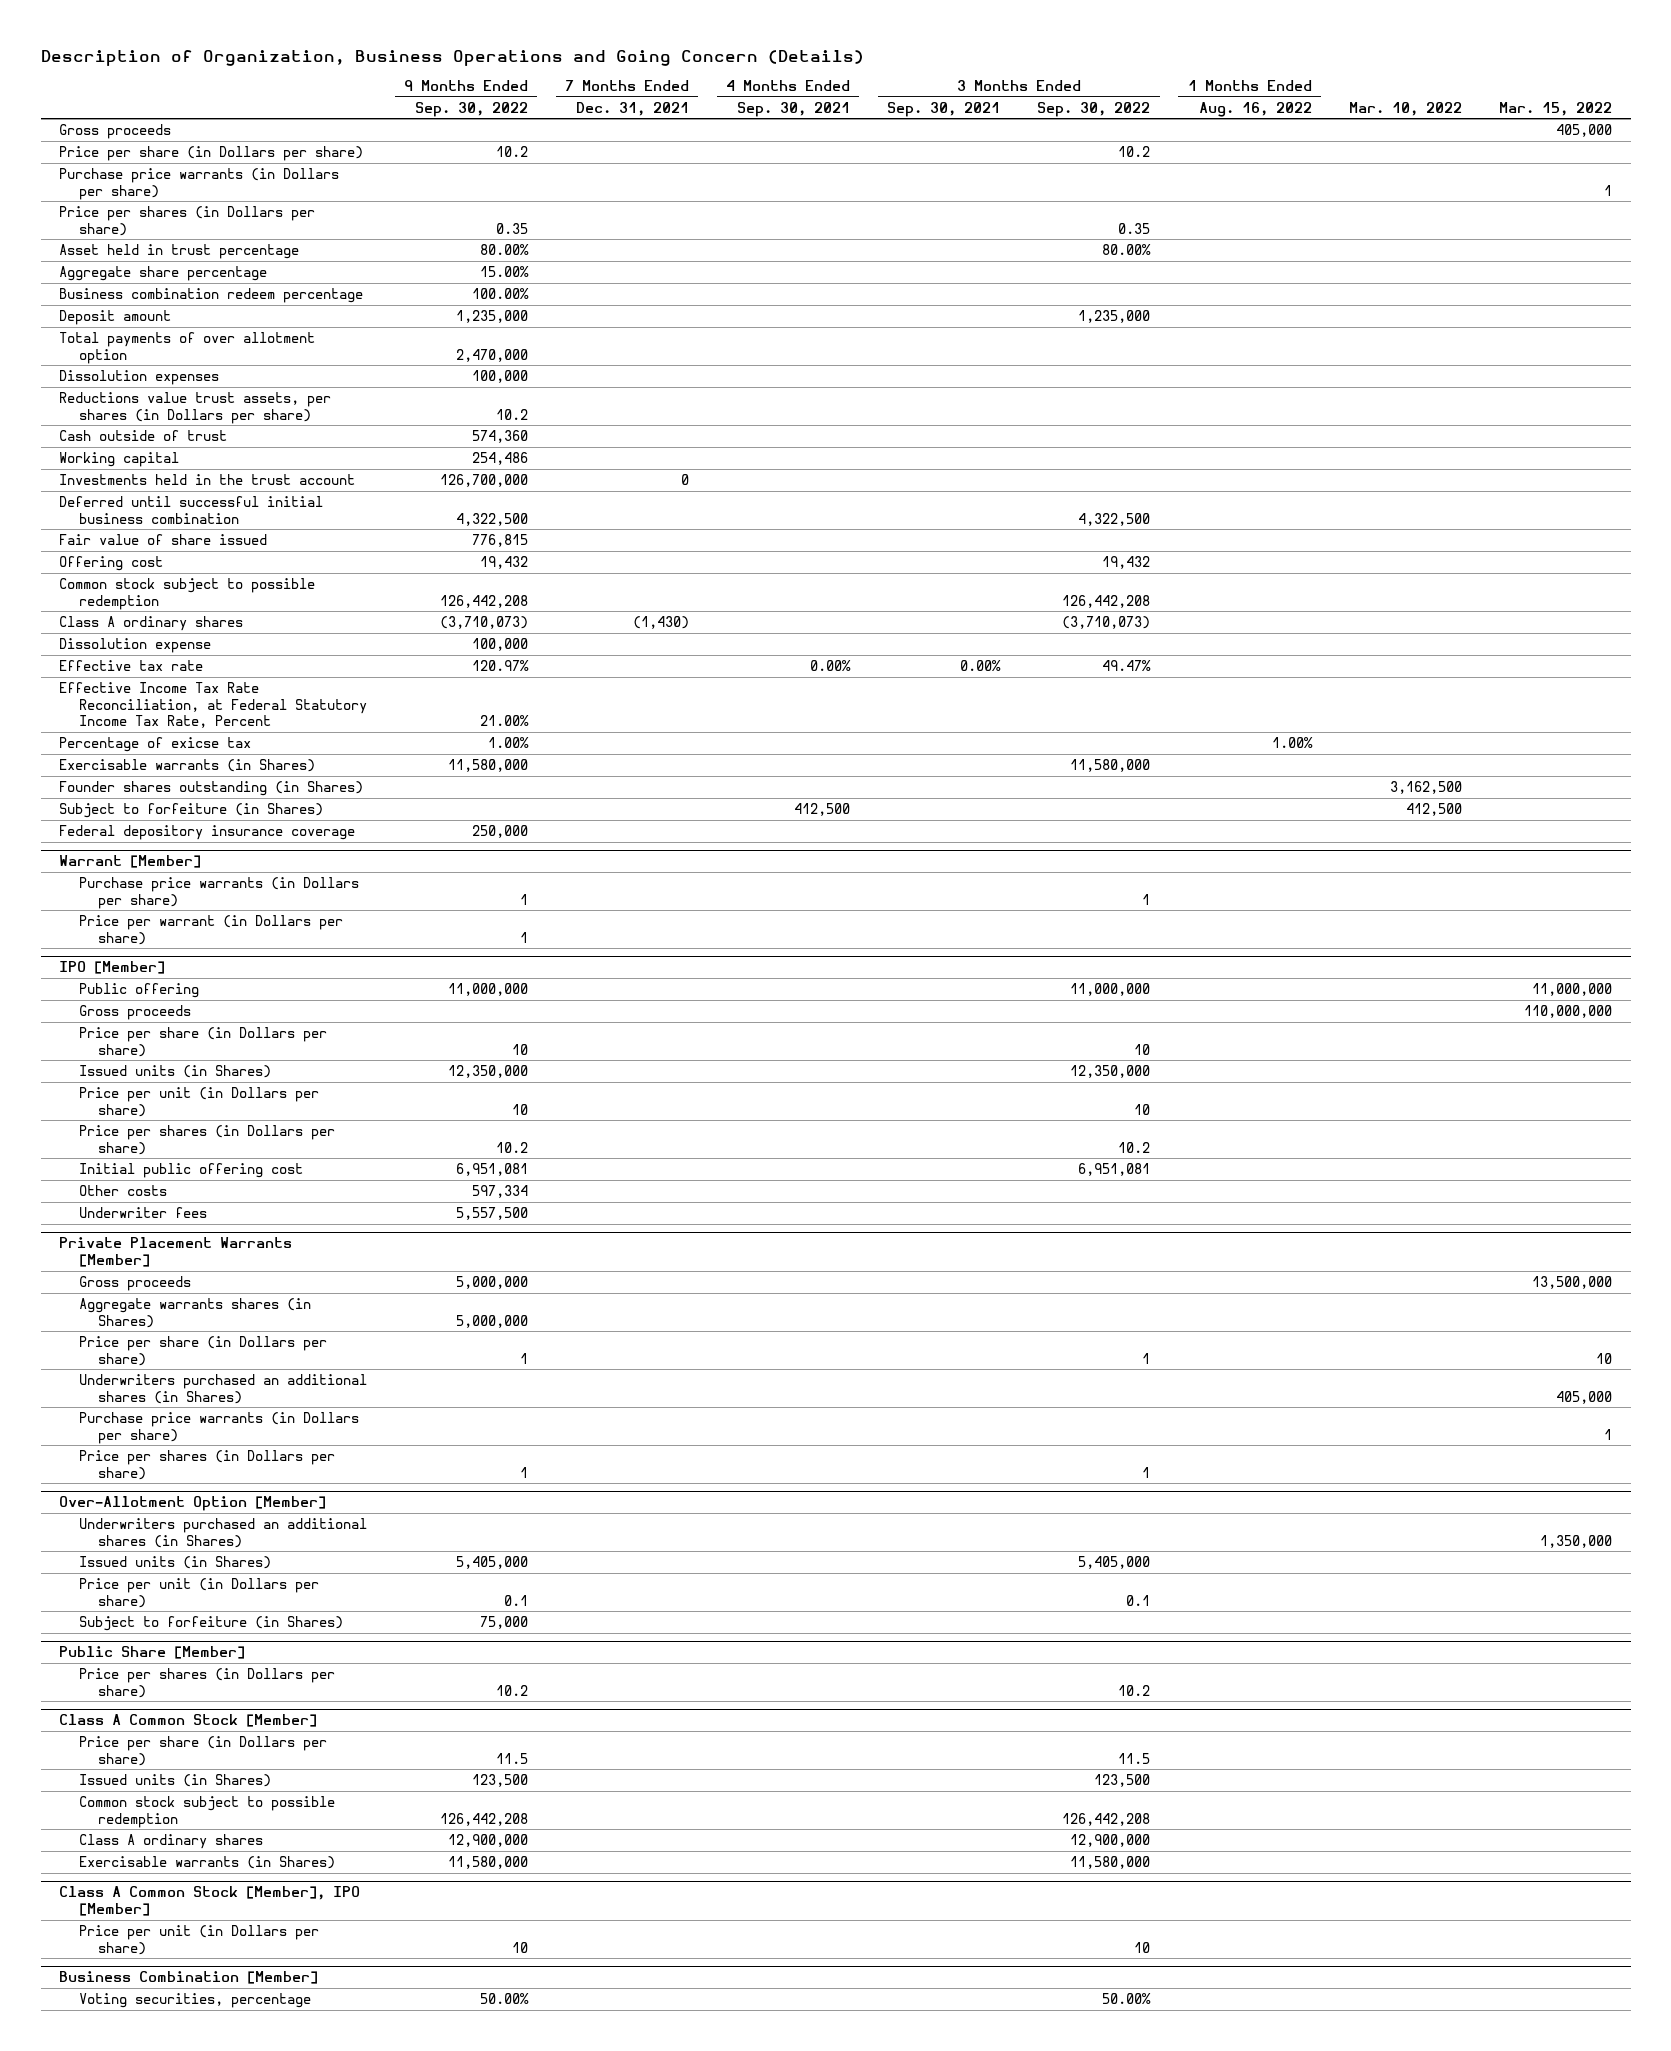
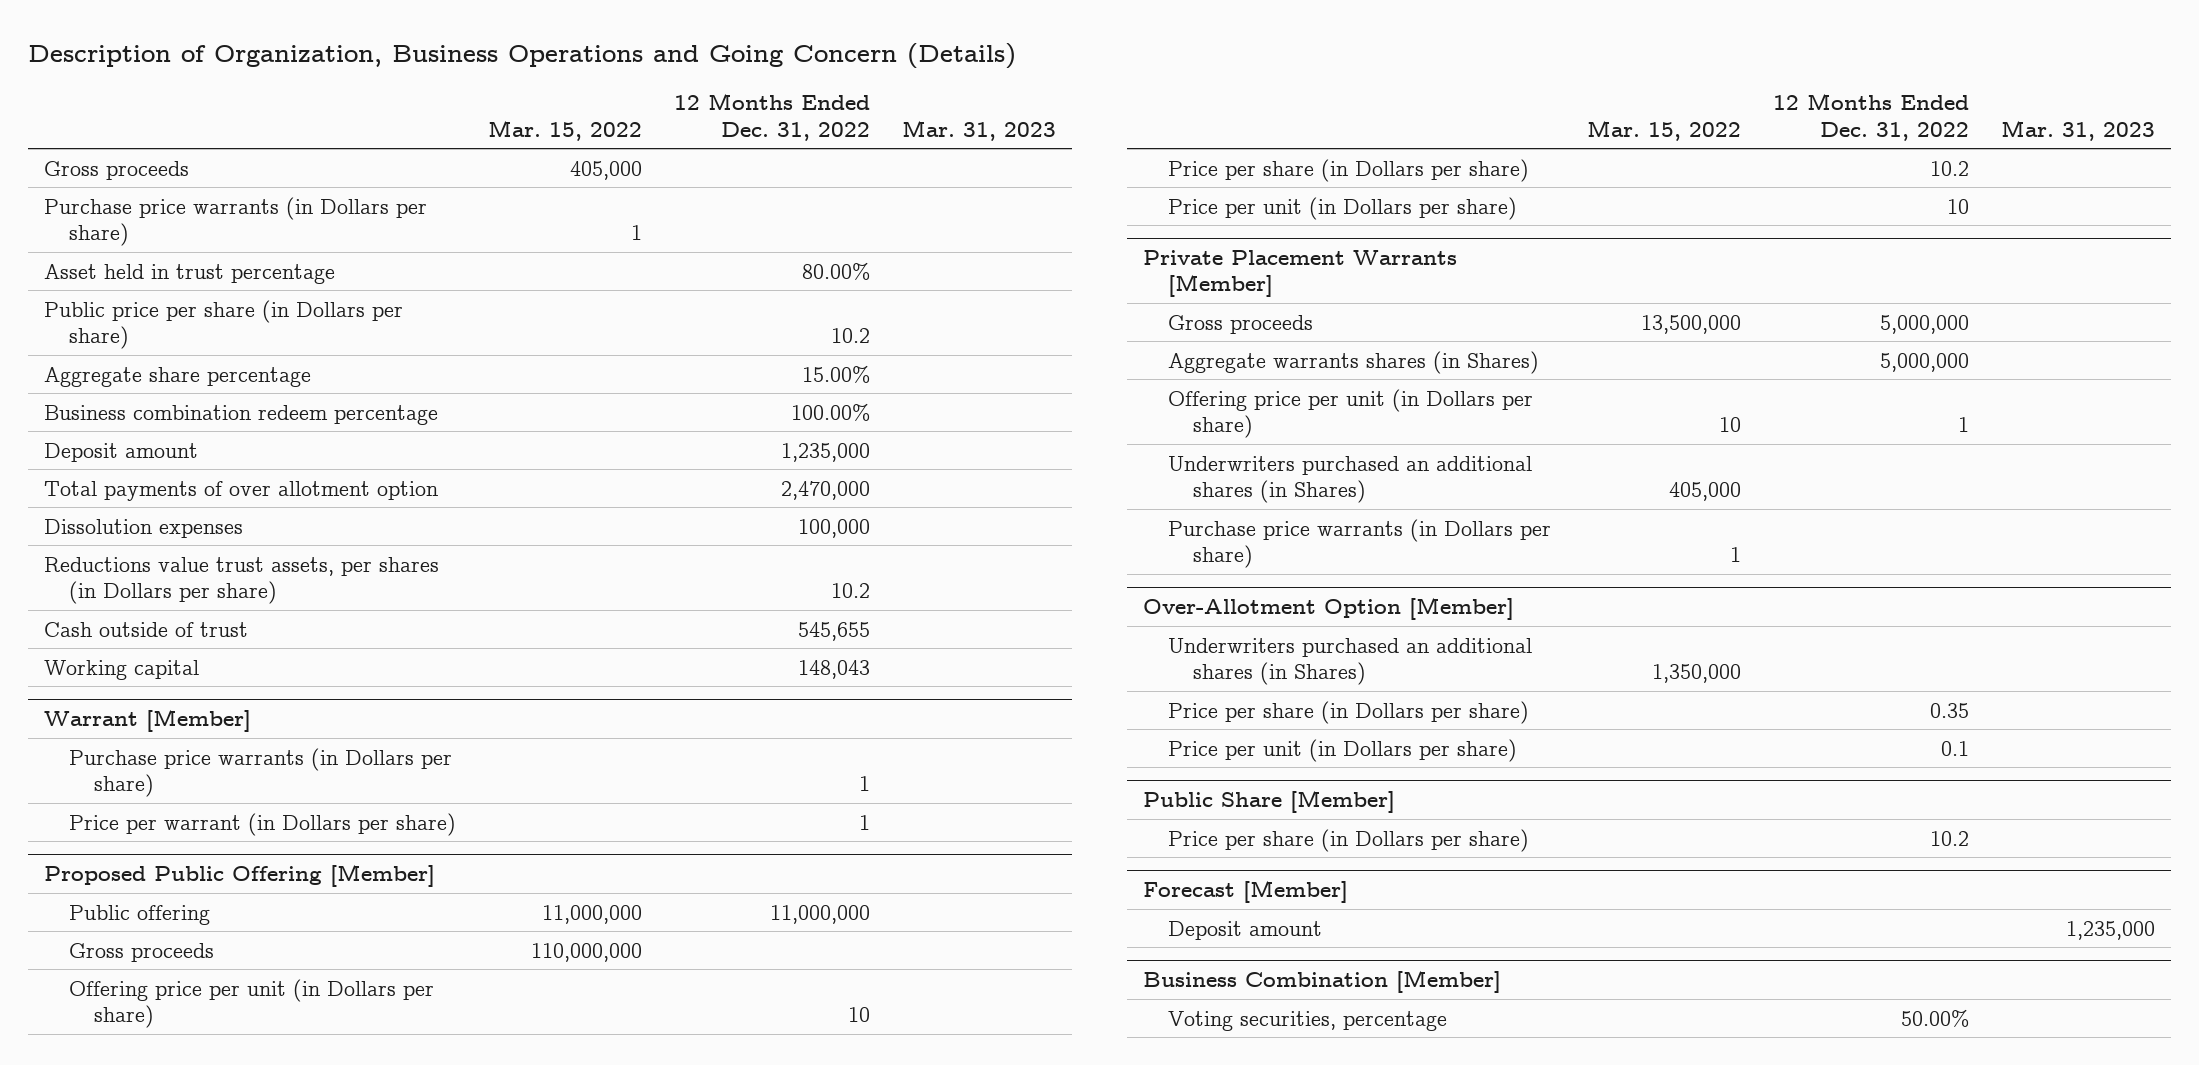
- | 9 Months Ended Sep. 30, 2022 | 7 Months Ended Dec. 31, 2021 | 4 Months Ended Sep. 30, 2021 | 3 Months Ended Sep. 30, 2021 | 3 Months Ended Sep. 30, 2022 | 1 Months Ended Aug. 16, 2022 | Mar. 10, 2022 | Mar. 15, 2022
+ | Mar. 15, 2022 | 12 Months Ended Dec. 31, 2022 | Mar. 31, 2023
- Price per share (in Dollars per share) | 10.2 | | | | 10.2 | | |
- Price per shares (in Dollars per share) | 0.35 | | | | 0.35 | | |
+ Public price per share (in Dollars per share) | | 10.2 |
- Investments held in the trust account | 126,700,000 | 0 | | | | | |
- Deferred until successful initial business combination | 4,322,500 | | | | 4,322,500 | | |
- Fair value of share issued | 776,815 | | | | | | |
- Offering cost | 19,432 | | | | 19,432 | | |
- Common stock subject to possible redemption | 126,442,208 | | | | 126,442,208 | | |
- Class A ordinary shares | (3,710,073) | (1,430) | | | (3,710,073) | | |
- Dissolution expense | 100,000 | | | | | | |
- Effective tax rate | 120.97% | | 0.00% | 0.00% | 49.47% | | |
- Effective Income Tax Rate Reconciliation, at Federal Statutory Income Tax Rate, Percent | 21.00% | | | | | | |
- Percentage of exicse tax | 1.00% | | | | | 1.00% | |
- Exercisable warrants (in Shares) | 11,580,000 | | | | 11,580,000 | | |
- Founder shares outstanding (in Shares) | | | | | | | 3,162,500 |
- Subject to forfeiture (in Shares) | | | 412,500 | | | | 412,500 |
- Federal depository insurance coverage | 250,000 | | | | | | |
- IPO [Member]
+ Proposed Public Offering [Member]
+ Offering price per unit (in Dollars per share) | | 10 |
- Issued units (in Shares) | 12,350,000 | | | | 12,350,000 | | |
- Price per shares (in Dollars per share) | 10.2 | | | | 10.2 | | |
- Initial public offering cost | 6,951,081 | | | | 6,951,081 | | |
- Other costs | 597,334 | | | | | | |
- Underwriter fees | 5,557,500 | | | | | | |
@ Private Placement Warrants [Member]
- Price per share (in Dollars per share) | 1 | | | | 1 | | | 10
+ Offering price per unit (in Dollars per share) | 10 | 1 |
- Price per shares (in Dollars per share) | 1 | | | | 1 | | |
@ Over-Allotment Option [Member]
- Issued units (in Shares) | 5,405,000 | | | | 5,405,000 | | |
+ Price per share (in Dollars per share) | | 0.35 |
- Subject to forfeiture (in Shares) | 75,000 | | | | | | |
@ Public Share [Member]
- Price per shares (in Dollars per share) | 10.2 | | | | 10.2 | | |
- Class A Common Stock [Member]
- Price per share (in Dollars per share) | 11.5 | | | | 11.5 | | |
- Issued units (in Shares) | 123,500 | | | | 123,500 | | |
- Common stock subject to possible redemption | 126,442,208 | | | | 126,442,208 | | |
- Class A ordinary shares | 12,900,000 | | | | 12,900,000 | | |
- Exercisable warrants (in Shares) | 11,580,000 | | | | 11,580,000 | | |
- Class A Common Stock [Member], IPO [Member]
- Price per unit (in Dollars per share) | 10 | | | | 10 | | |
@ Public Share [Member]
+ Price per share (in Dollars per share) | | 10.2 |
+ Forecast [Member]
+ Deposit amount | | | 1,235,000

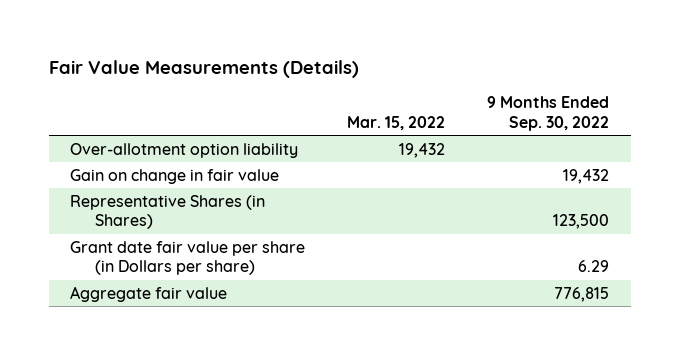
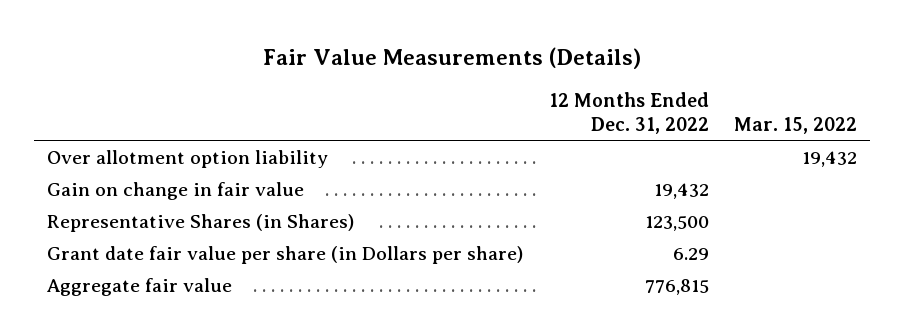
- | Mar. 15, 2022 | 9 Months Ended Sep. 30, 2022
+ | 12 Months Ended Dec. 31, 2022 | Mar. 15, 2022
- Over-allotment option liability | 19,432 |
+ Over allotment option liability | | 19,432

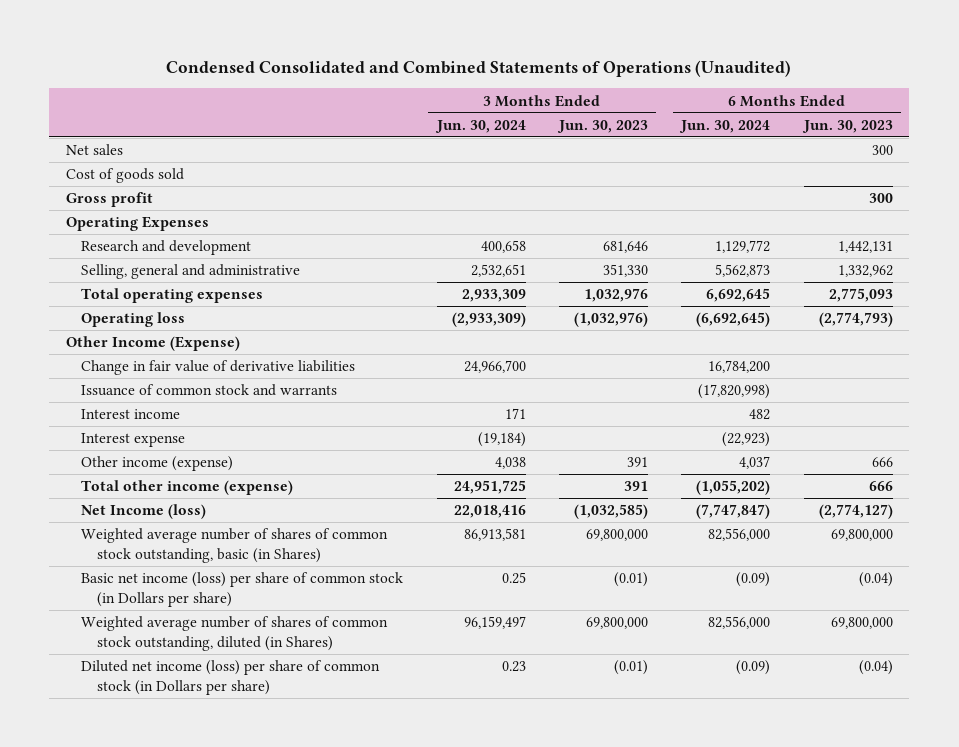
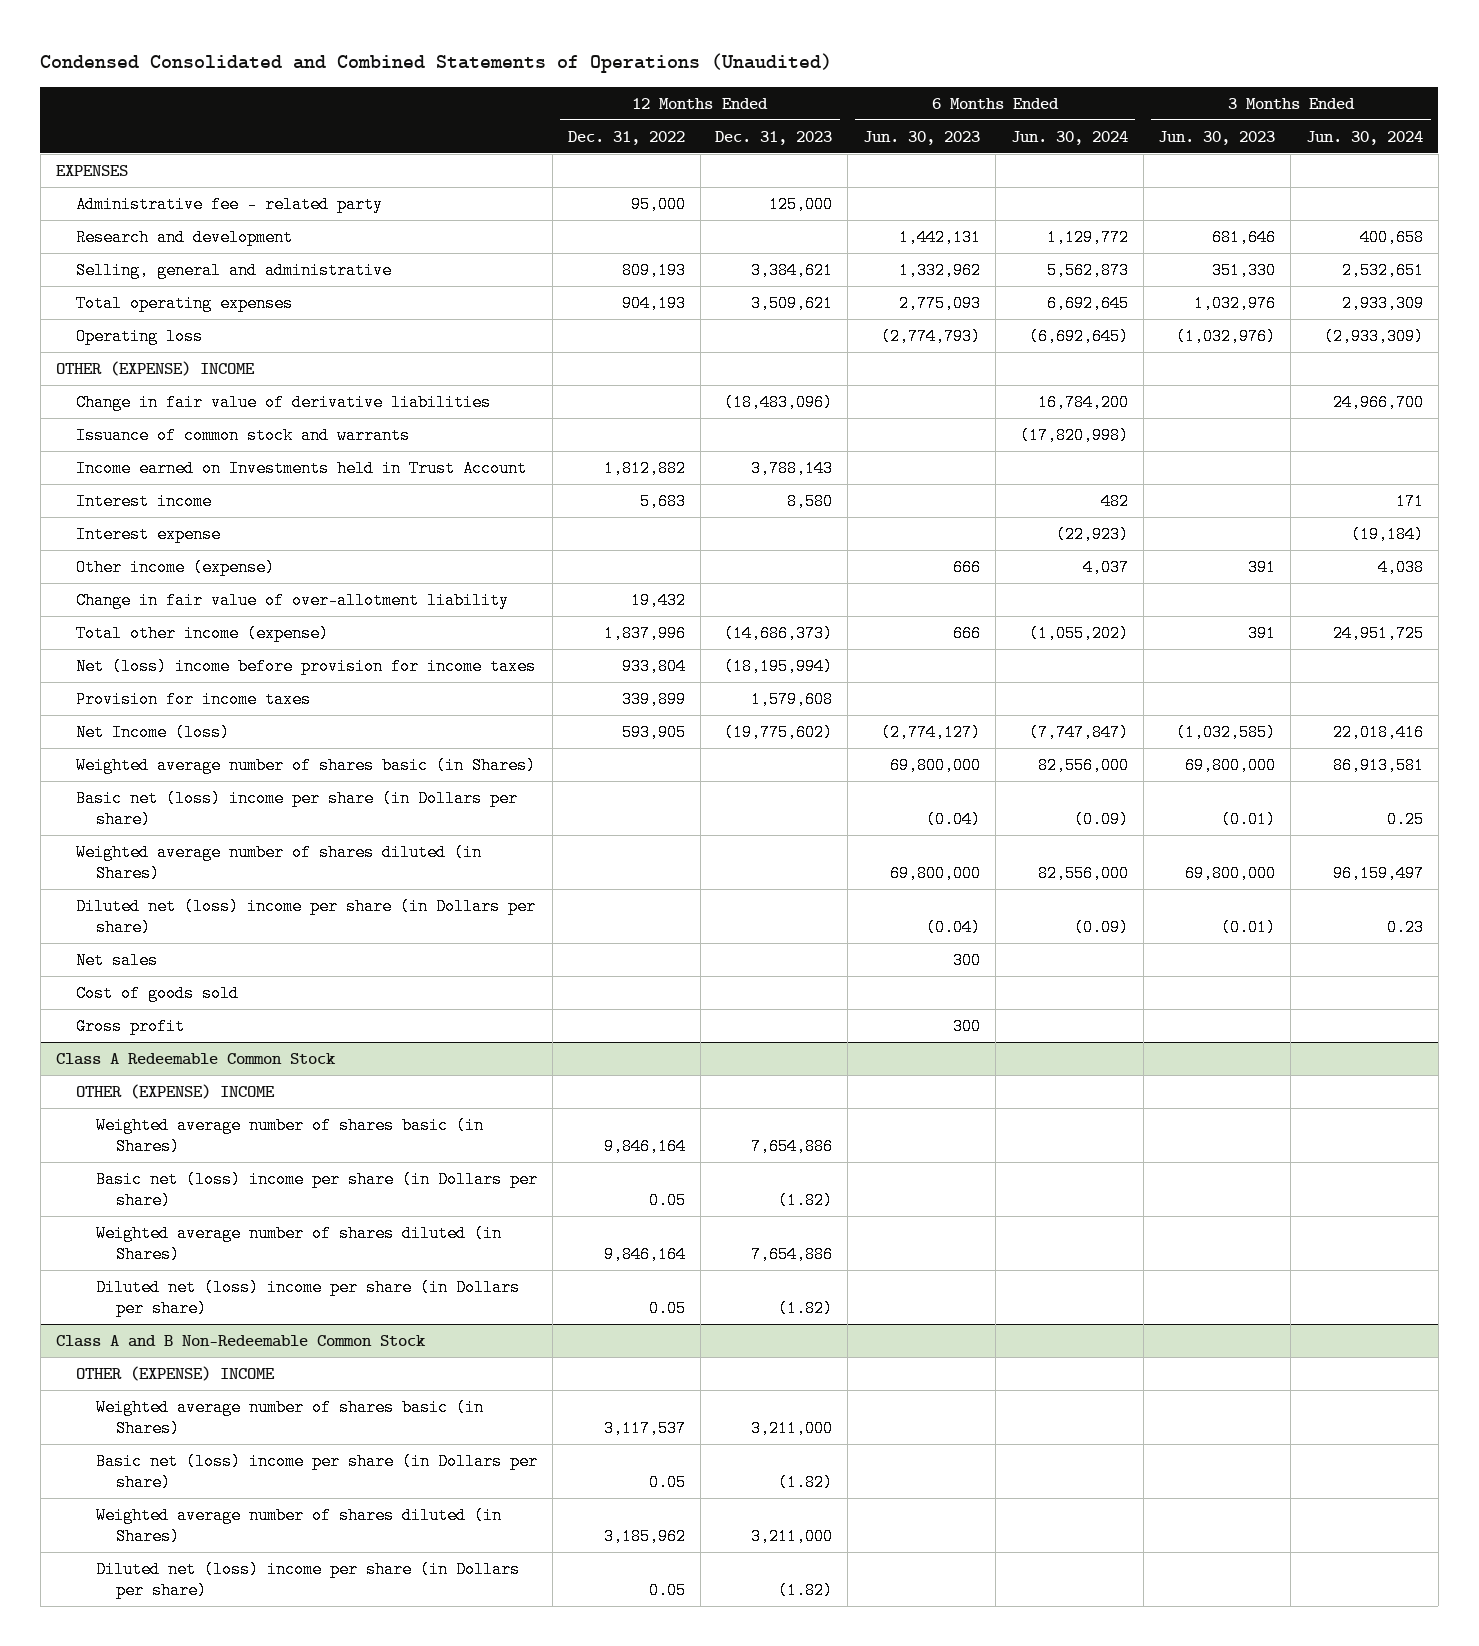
- | 3 Months Ended Jun. 30, 2024 | 3 Months Ended Jun. 30, 2023 | 6 Months Ended Jun. 30, 2024 | 6 Months Ended Jun. 30, 2023
+ | 12 Months Ended Dec. 31, 2022 | 12 Months Ended Dec. 31, 2023 | 6 Months Ended Jun. 30, 2023 | 6 Months Ended Jun. 30, 2024 | 3 Months Ended Jun. 30, 2023 | 3 Months Ended Jun. 30, 2024
- Operating Expenses
+ EXPENSES
+ Administrative fee - related party | 95,000 | 125,000 | | | |
- Other Income (Expense)
+ OTHER (EXPENSE) INCOME
+ Income earned on Investments held in Trust Account | 1,812,882 | 3,788,143 | | | |
+ Change in fair value of over-allotment liability | 19,432 | | | | |
+ Net (loss) income before provision for income taxes | 933,804 | (18,195,994) | | | |
+ Provision for income taxes | 339,899 | 1,579,608 | | | |
- Weighted average number of shares of common stock outstanding, basic (in Shares) | 86,913,581 | 69,800,000 | 82,556,000 | 69,800,000
- Basic net income (loss) per share of common stock (in Dollars per share) | 0.25 | (0.01) | (0.09) | (0.04)
- Weighted average number of shares of common stock outstanding, diluted (in Shares) | 96,159,497 | 69,800,000 | 82,556,000 | 69,800,000
- Diluted net income (loss) per share of common stock (in Dollars per share) | 0.23 | (0.01) | (0.09) | (0.04)
+ Weighted average number of shares basic (in Shares) | | | 69,800,000 | 82,556,000 | 69,800,000 | 86,913,581
+ Basic net (loss) income per share (in Dollars per share) | | | (0.04) | (0.09) | (0.01) | 0.25
+ Weighted average number of shares diluted (in Shares) | | | 69,800,000 | 82,556,000 | 69,800,000 | 96,159,497
+ Diluted net (loss) income per share (in Dollars per share) | | | (0.04) | (0.09) | (0.01) | 0.23
moved down: Net sales | | | 300 | | |
moved down: Cost of goods sold
moved down: Gross profit | | | 300 | | |
+ Class A Redeemable Common Stock
+ OTHER (EXPENSE) INCOME
+ Weighted average number of shares basic (in Shares) | 9,846,164 | 7,654,886 | | | |
+ Basic net (loss) income per share (in Dollars per share) | 0.05 | (1.82) | | | |
+ Weighted average number of shares diluted (in Shares) | 9,846,164 | 7,654,886 | | | |
+ Diluted net (loss) income per share (in Dollars per share) | 0.05 | (1.82) | | | |
+ Class A and B Non-Redeemable Common Stock
+ OTHER (EXPENSE) INCOME
+ Weighted average number of shares basic (in Shares) | 3,117,537 | 3,211,000 | | | |
+ Basic net (loss) income per share (in Dollars per share) | 0.05 | (1.82) | | | |
+ Weighted average number of shares diluted (in Shares) | 3,185,962 | 3,211,000 | | | |
+ Diluted net (loss) income per share (in Dollars per share) | 0.05 | (1.82) | | | |

